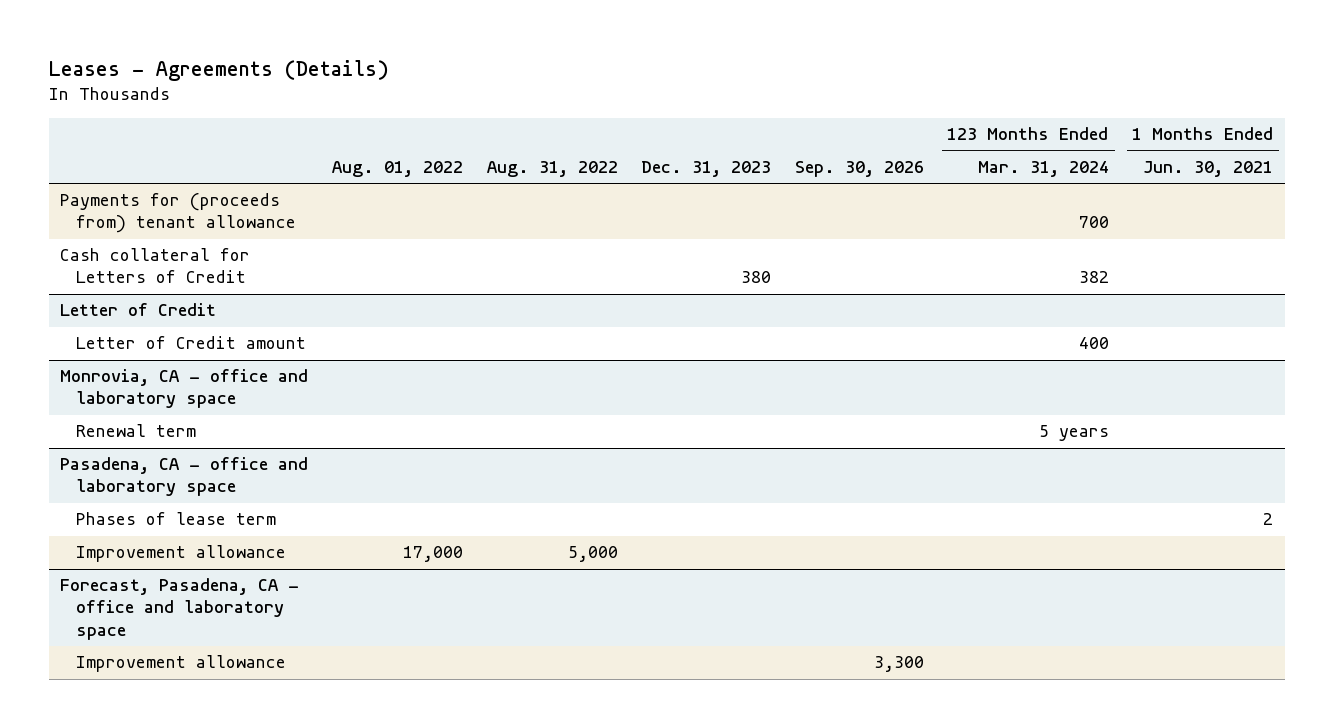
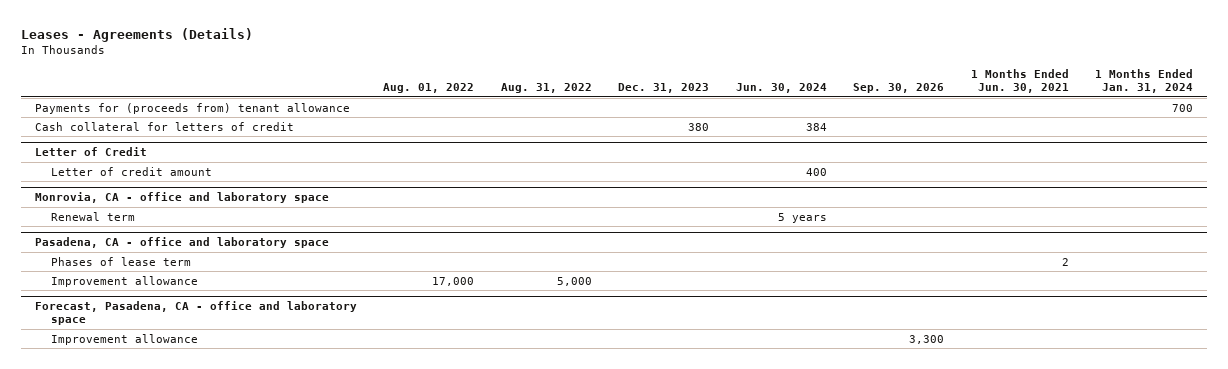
- | Aug. 01, 2022 | Aug. 31, 2022 | Dec. 31, 2023 | Sep. 30, 2026 | 123 Months Ended Mar. 31, 2024 | 1 Months Ended Jun. 30, 2021
+ | Aug. 01, 2022 | Aug. 31, 2022 | Dec. 31, 2023 | Jun. 30, 2024 | Sep. 30, 2026 | 1 Months Ended Jun. 30, 2021 | 1 Months Ended Jan. 31, 2024
- Cash collateral for Letters of Credit | | | 380 | | 382 |
+ Cash collateral for letters of credit | | | 380 | 384 | | |
@ Letter of Credit
- Letter of Credit amount | | | | | 400 |
+ Letter of credit amount | | | | 400 | | |

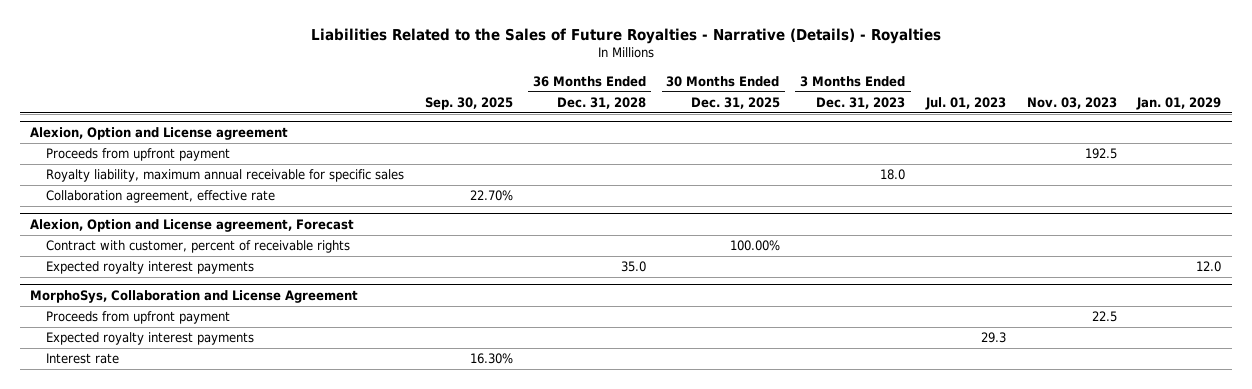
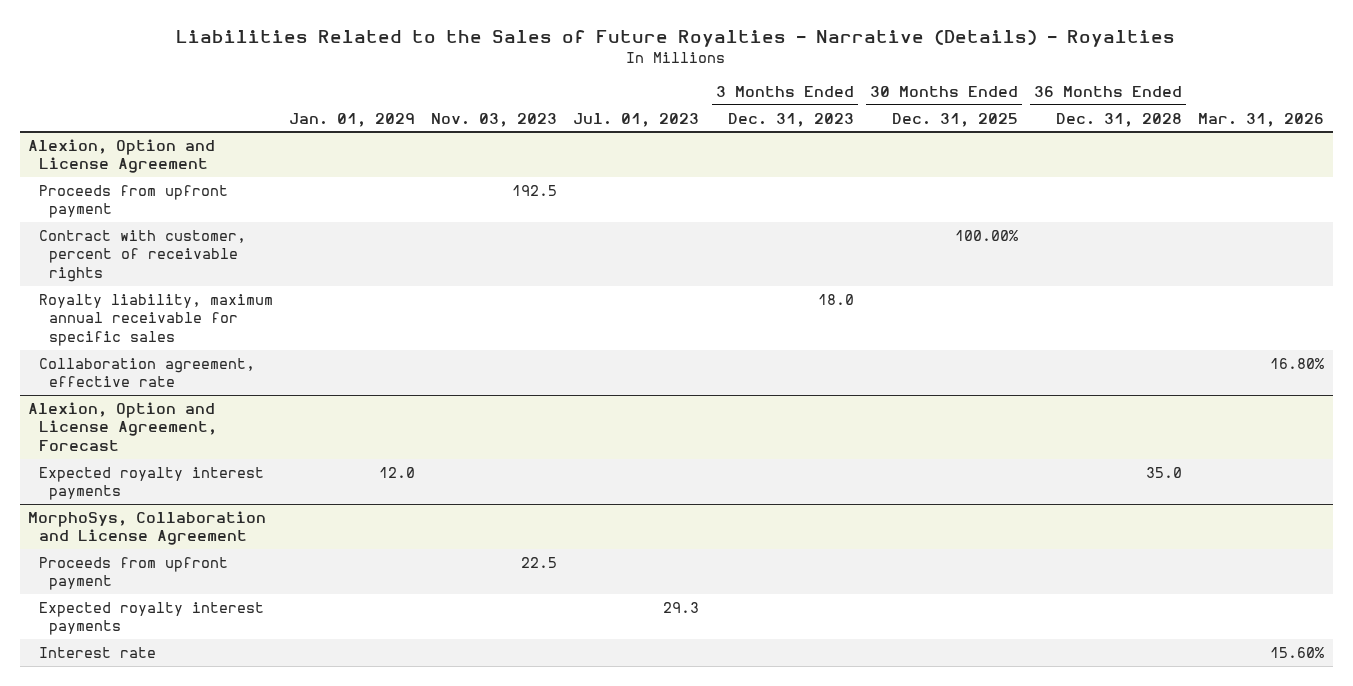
- | Sep. 30, 2025 | 36 Months Ended Dec. 31, 2028 | 30 Months Ended Dec. 31, 2025 | 3 Months Ended Dec. 31, 2023 | Jul. 01, 2023 | Nov. 03, 2023 | Jan. 01, 2029
+ | Jan. 01, 2029 | Nov. 03, 2023 | Jul. 01, 2023 | 3 Months Ended Dec. 31, 2023 | 30 Months Ended Dec. 31, 2025 | 36 Months Ended Dec. 31, 2028 | Mar. 31, 2026
- Alexion, Option and License agreement
+ Alexion, Option and License Agreement
+ Contract with customer, percent of receivable rights | | | | | 100.00% | |
- Alexion, Option and License agreement, Forecast
- Contract with customer, percent of receivable rights | | | 100.00% | | | |
+ Alexion, Option and License Agreement, Forecast

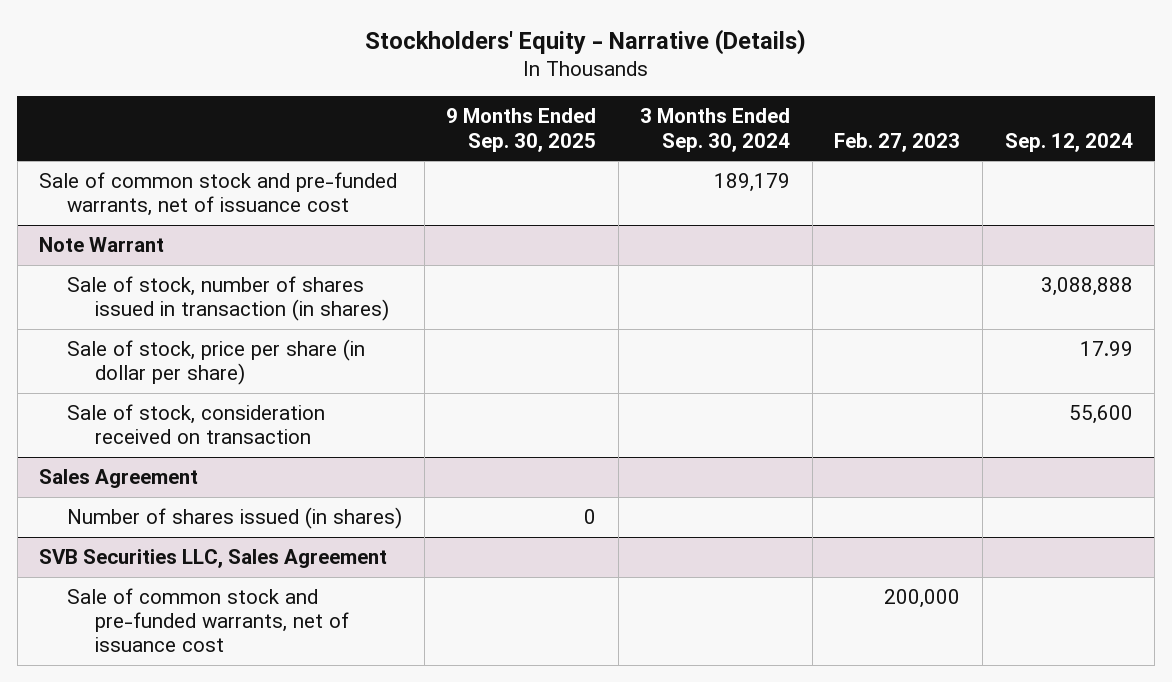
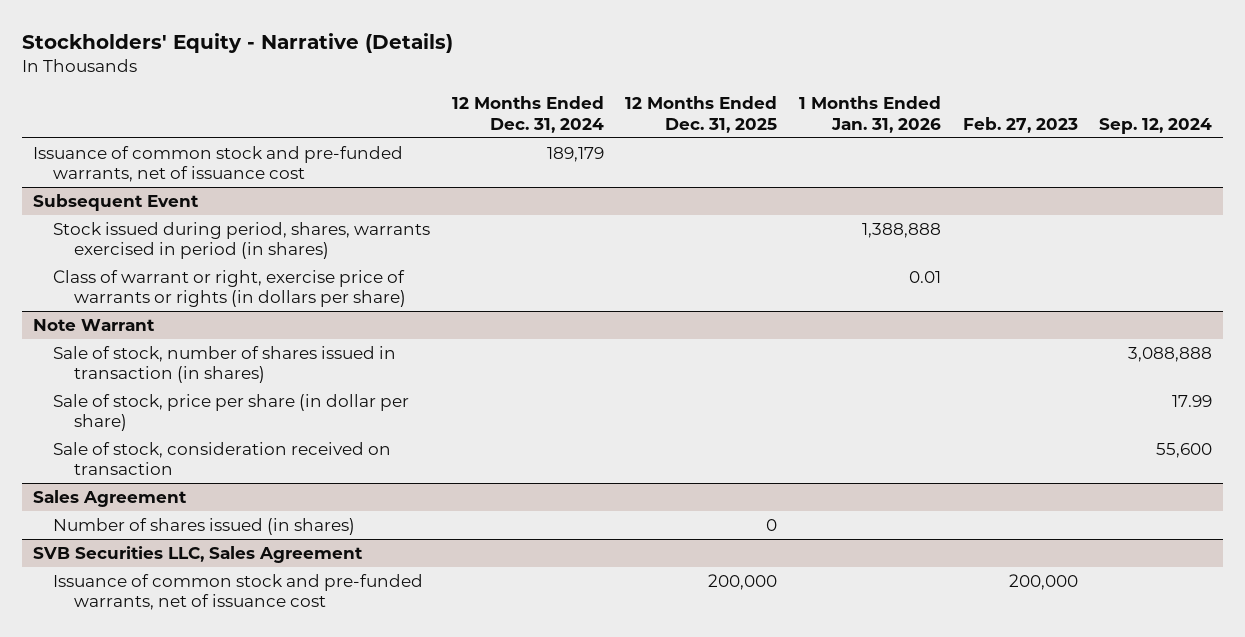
- | 9 Months Ended Sep. 30, 2025 | 3 Months Ended Sep. 30, 2024 | Feb. 27, 2023 | Sep. 12, 2024
+ | 12 Months Ended Dec. 31, 2024 | 12 Months Ended Dec. 31, 2025 | 1 Months Ended Jan. 31, 2026 | Feb. 27, 2023 | Sep. 12, 2024
- Sale of common stock and pre-funded warrants, net of issuance cost | | 189,179 | |
+ Issuance of common stock and pre-funded warrants, net of issuance cost | 189,179 | | | |
+ Subsequent Event
+ Stock issued during period, shares, warrants exercised in period (in shares) | | | 1,388,888 | |
+ Class of warrant or right, exercise price of warrants or rights (in dollars per share) | | | 0.01 | |
@ SVB Securities LLC, Sales Agreement
- Sale of common stock and pre-funded warrants, net of issuance cost | | | 200,000 |
+ Issuance of common stock and pre-funded warrants, net of issuance cost | | 200,000 | | 200,000 |

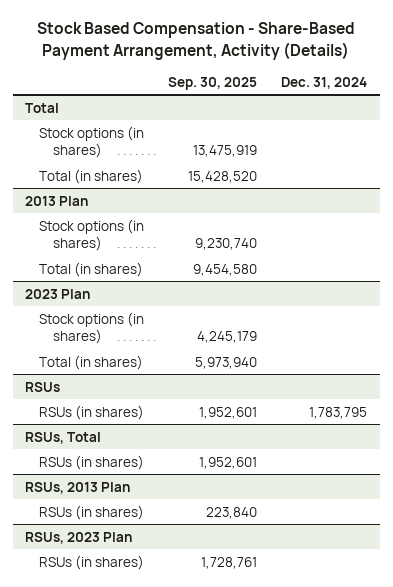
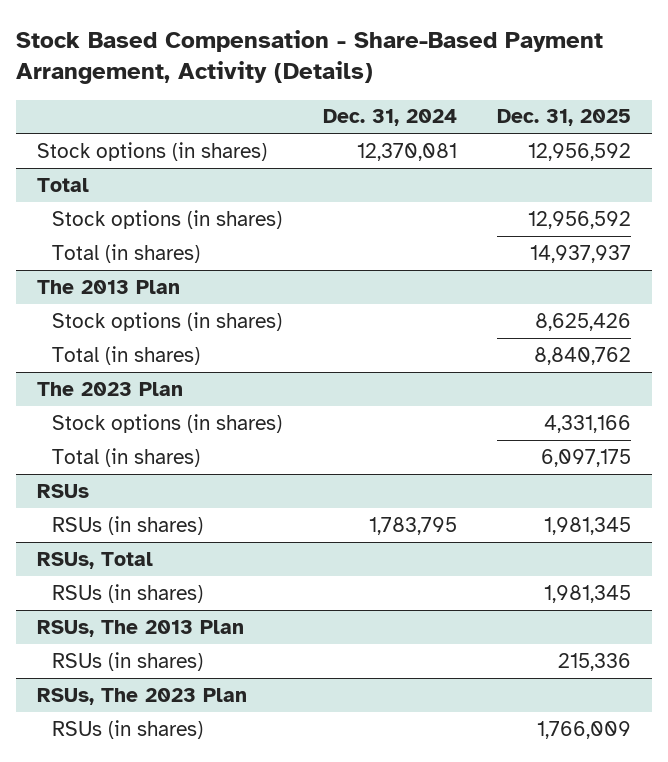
- | Sep. 30, 2025 | Dec. 31, 2024
+ | Dec. 31, 2024 | Dec. 31, 2025
+ Stock options (in shares) | 12,370,081 | 12,956,592
- 2013 Plan
+ The 2013 Plan
- 2023 Plan
+ The 2023 Plan
- RSUs, 2013 Plan
+ RSUs, The 2013 Plan
- RSUs, 2023 Plan
+ RSUs, The 2023 Plan

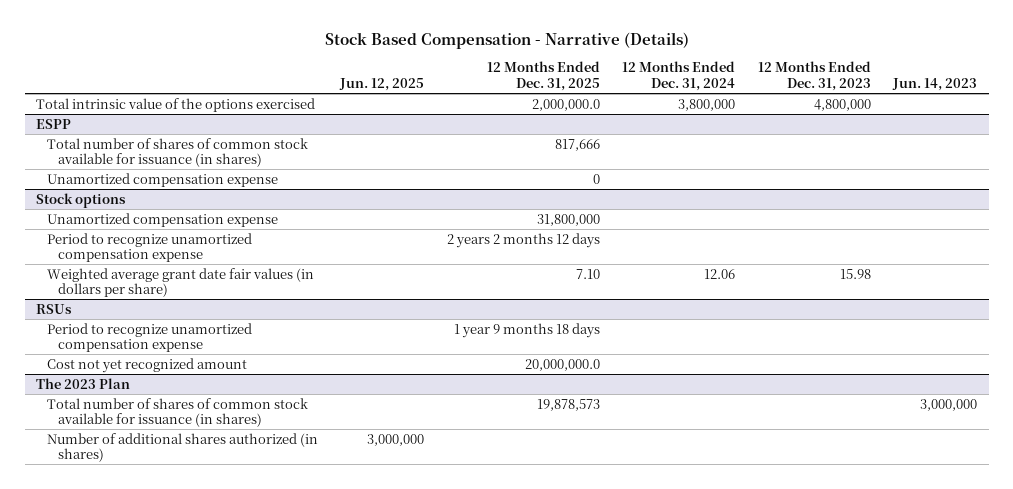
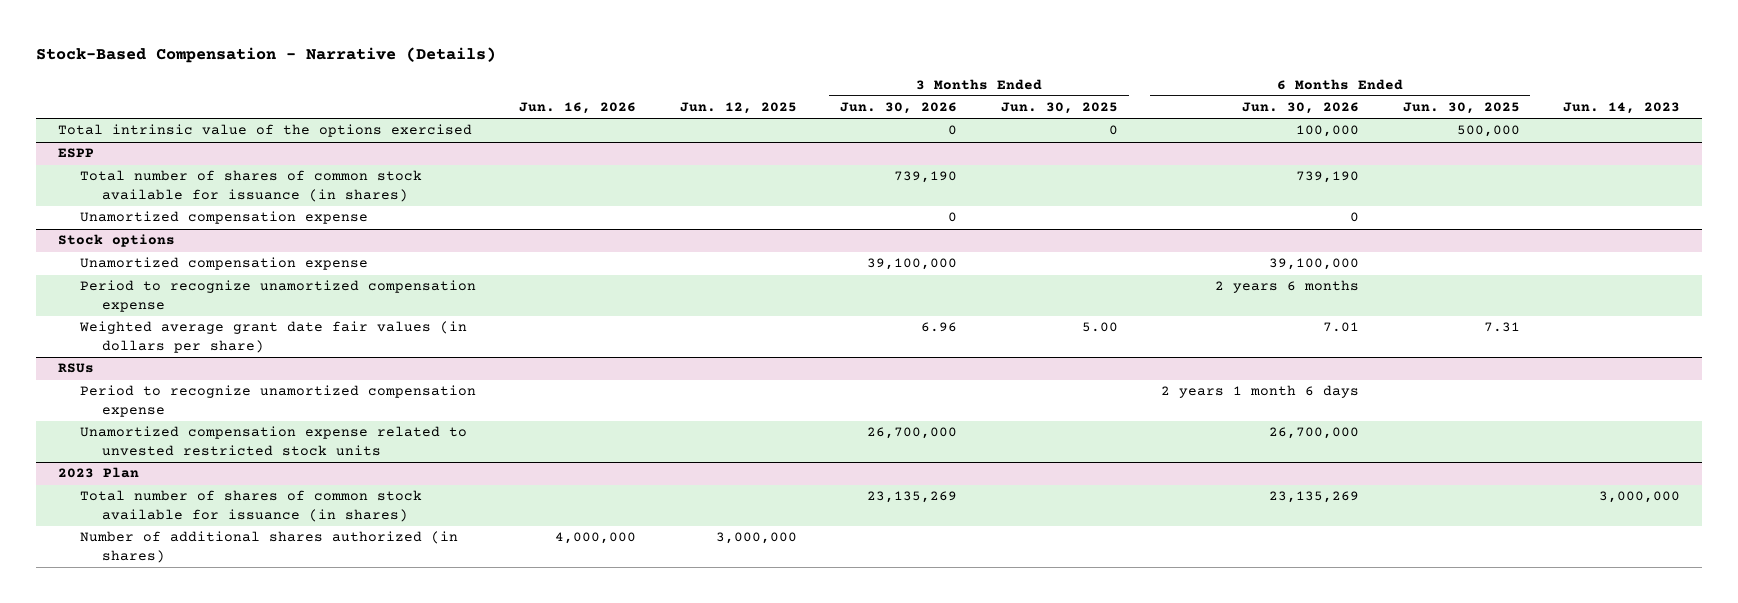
- Stock Based Compensation - Narrative (Details)
+ Stock-Based Compensation - Narrative (Details)
- | Jun. 12, 2025 | 12 Months Ended Dec. 31, 2025 | 12 Months Ended Dec. 31, 2024 | 12 Months Ended Dec. 31, 2023 | Jun. 14, 2023
+ | Jun. 16, 2026 | Jun. 12, 2025 | 3 Months Ended Jun. 30, 2026 | 3 Months Ended Jun. 30, 2025 | 6 Months Ended Jun. 30, 2026 | 6 Months Ended Jun. 30, 2025 | Jun. 14, 2023
@ RSUs
- Cost not yet recognized amount | | 20,000,000.0 | | |
- The 2023 Plan
@ RSUs
+ Unamortized compensation expense related to unvested restricted stock units | | | 26,700,000 | | 26,700,000 | |
+ 2023 Plan

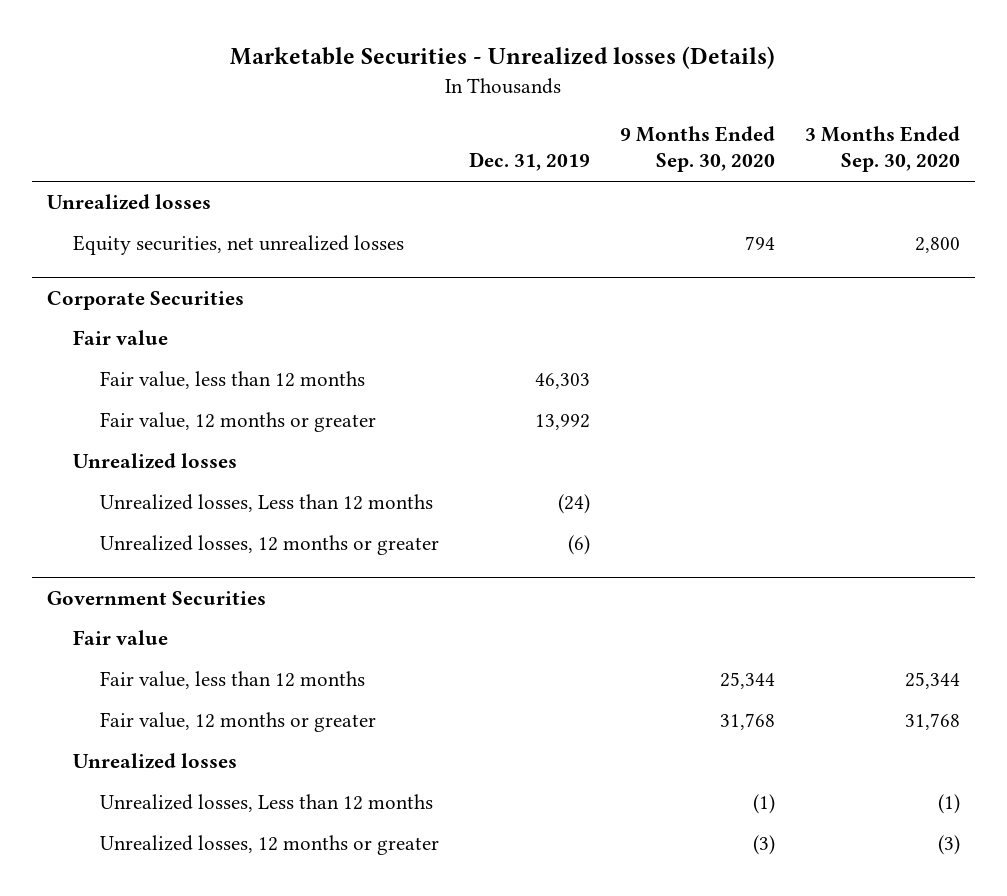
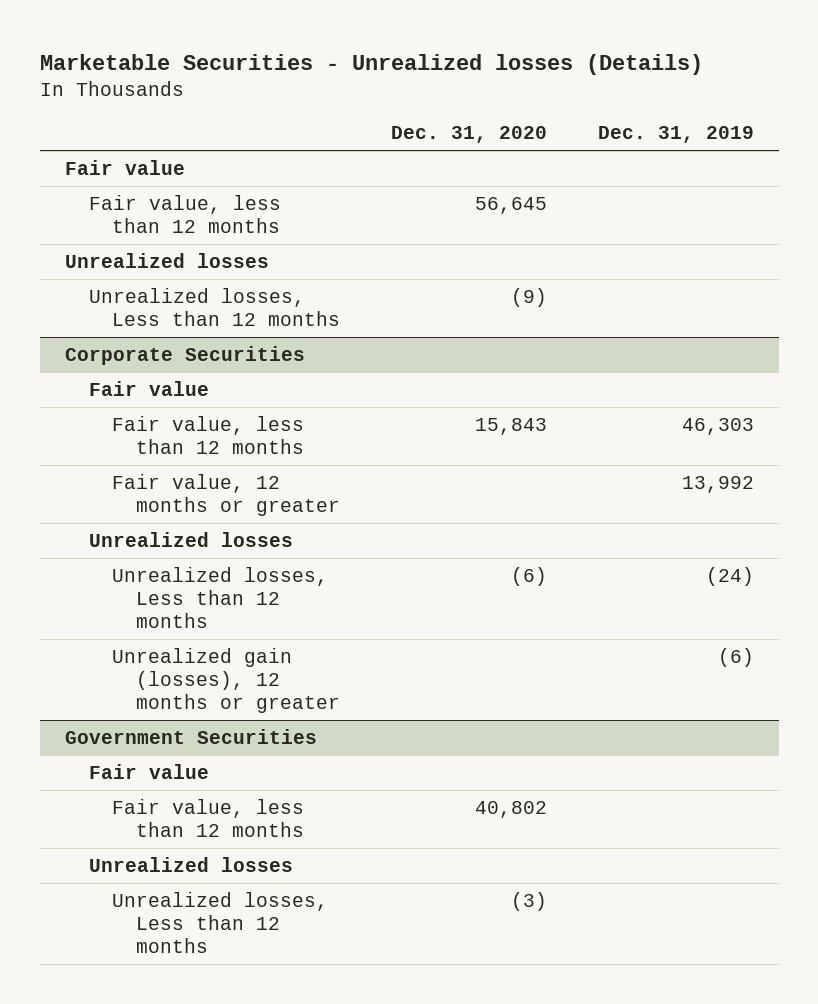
- | Dec. 31, 2019 | 9 Months Ended Sep. 30, 2020 | 3 Months Ended Sep. 30, 2020
+ | Dec. 31, 2020 | Dec. 31, 2019
+ Fair value
+ Fair value, less than 12 months | 56,645 |
- Equity securities, net unrealized losses | | 794 | 2,800
+ Unrealized losses, Less than 12 months | (9) |
@ Corporate Securities
- Unrealized losses, 12 months or greater | (6) | |
+ Unrealized gain (losses), 12 months or greater | | (6)
@ Government Securities
- Fair value, 12 months or greater | | 31,768 | 31,768
- Unrealized losses, 12 months or greater | | (3) | (3)

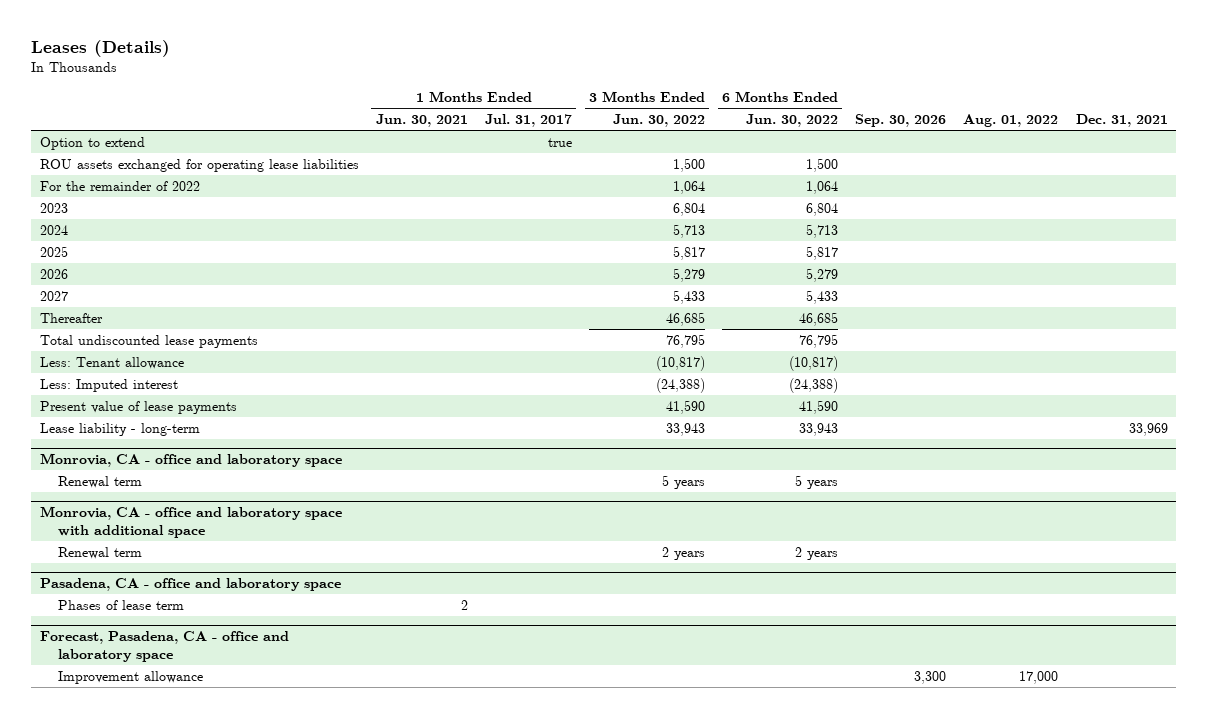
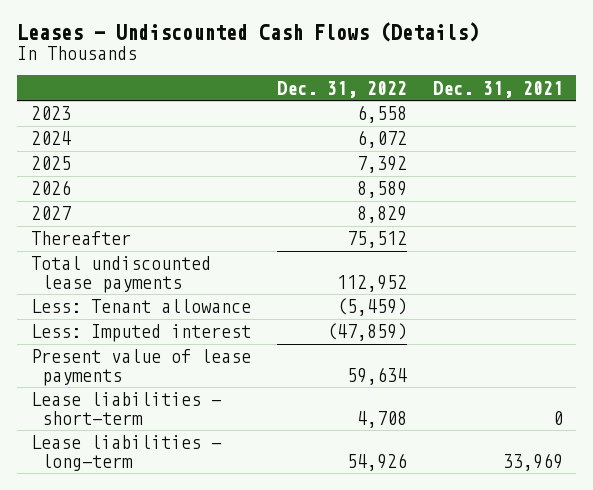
- Leases (Details)
+ Leases - Undiscounted Cash Flows (Details)
- | 1 Months Ended Jun. 30, 2021 | 1 Months Ended Jul. 31, 2017 | 3 Months Ended Jun. 30, 2022 | 6 Months Ended Jun. 30, 2022 | Sep. 30, 2026 | Aug. 01, 2022 | Dec. 31, 2021
+ | Dec. 31, 2022 | Dec. 31, 2021
- Option to extend | | true | | | | |
- ROU assets exchanged for operating lease liabilities | | | 1,500 | 1,500 | | |
- For the remainder of 2022 | | | 1,064 | 1,064 | | |
- Lease liability - long-term | | | 33,943 | 33,943 | | | 33,969
- Monrovia, CA - office and laboratory space
- Renewal term | | | 5 years | 5 years | | |
- Monrovia, CA - office and laboratory space with additional space
- Renewal term | | | 2 years | 2 years | | |
- Pasadena, CA - office and laboratory space
- Phases of lease term | 2 | | | | | |
- Forecast, Pasadena, CA - office and laboratory space
- Improvement allowance | | | | | 3,300 | 17,000 |
+ Lease liabilities - short-term | 4,708 | 0
+ Lease liabilities - long-term | 54,926 | 33,969

